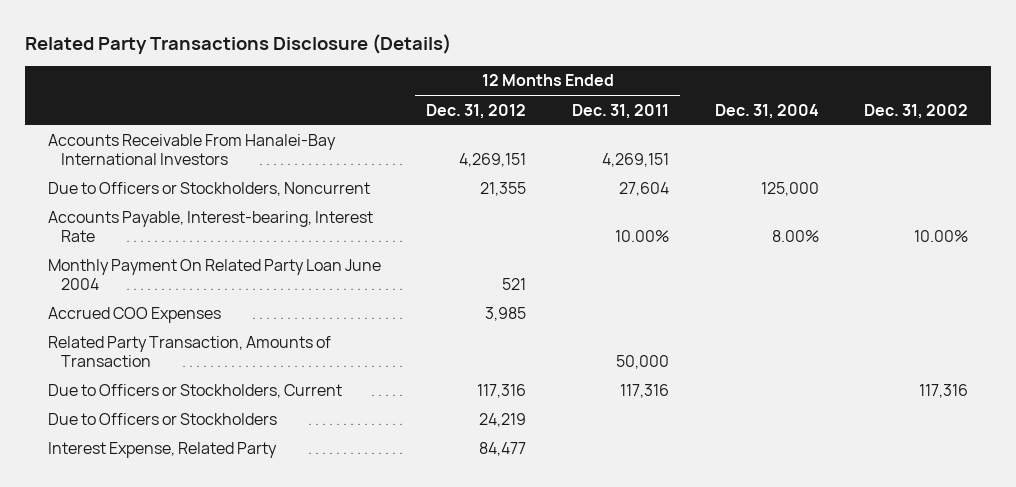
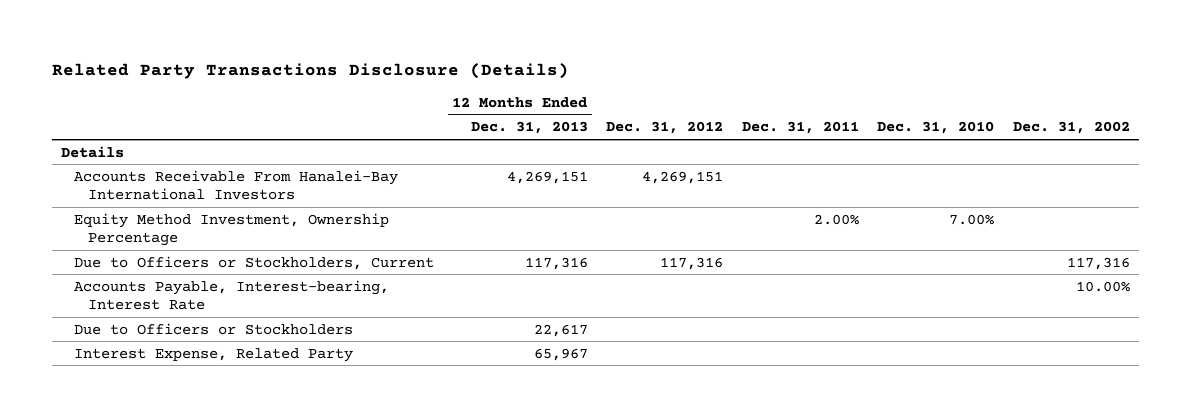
- | 12 Months Ended Dec. 31, 2012 | 12 Months Ended Dec. 31, 2011 | Dec. 31, 2004 | Dec. 31, 2002
+ | 12 Months Ended Dec. 31, 2013 | Dec. 31, 2012 | Dec. 31, 2011 | Dec. 31, 2010 | Dec. 31, 2002
+ Details
- Due to Officers or Stockholders, Noncurrent | 21,355 | 27,604 | 125,000 |
- Monthly Payment On Related Party Loan June 2004 | 521 | | |
- Accrued COO Expenses | 3,985 | | |
- Related Party Transaction, Amounts of Transaction | | 50,000 | |
+ Equity Method Investment, Ownership Percentage | | | 2.00% | 7.00% |
moved down: Accounts Payable, Interest-bearing, Interest Rate | | | | | 10.00%

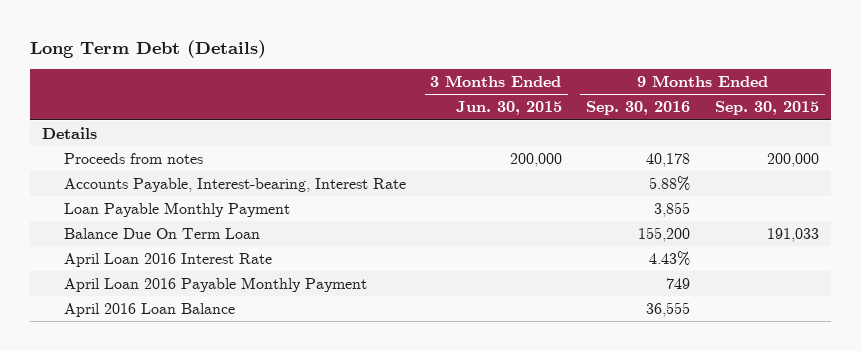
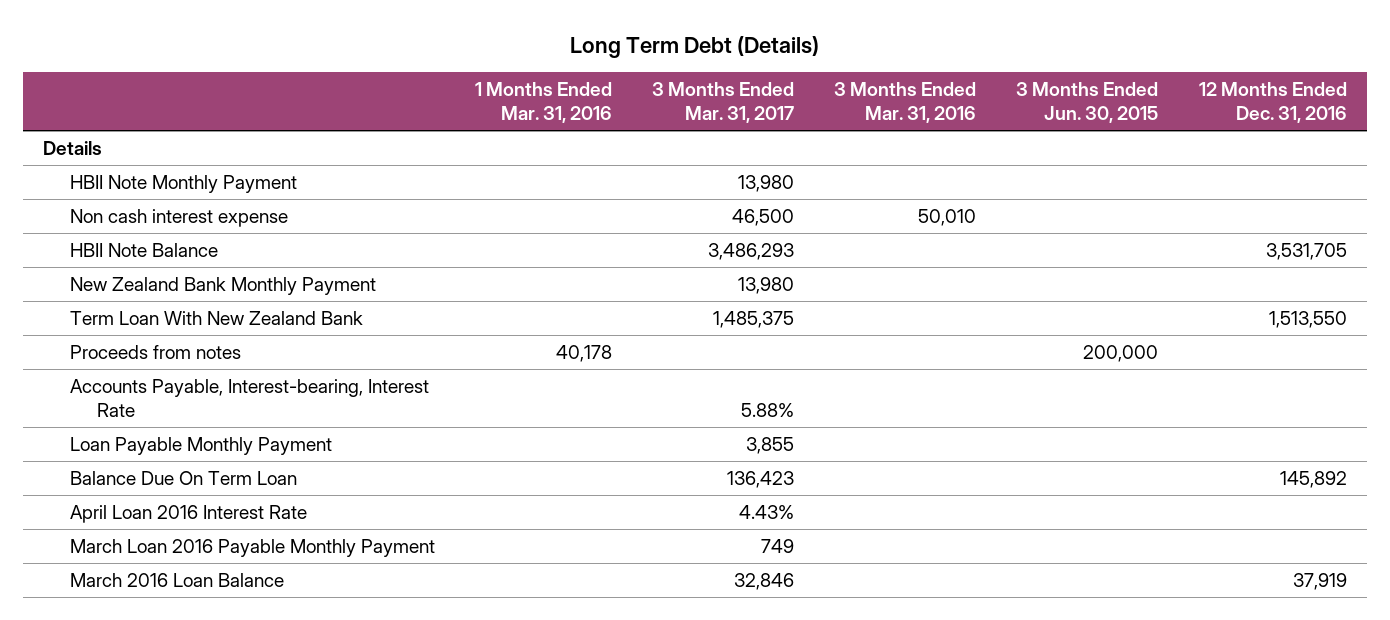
- | 3 Months Ended Jun. 30, 2015 | 9 Months Ended Sep. 30, 2016 | 9 Months Ended Sep. 30, 2015
+ | 1 Months Ended Mar. 31, 2016 | 3 Months Ended Mar. 31, 2017 | 3 Months Ended Mar. 31, 2016 | 3 Months Ended Jun. 30, 2015 | 12 Months Ended Dec. 31, 2016
+ HBII Note Monthly Payment | | 13,980 | | |
+ Non cash interest expense | | 46,500 | 50,010 | |
+ HBII Note Balance | | 3,486,293 | | | 3,531,705
+ New Zealand Bank Monthly Payment | | 13,980 | | |
+ Term Loan With New Zealand Bank | | 1,485,375 | | | 1,513,550
- April Loan 2016 Payable Monthly Payment | | 749 |
- April 2016 Loan Balance | | 36,555 |
+ March Loan 2016 Payable Monthly Payment | | 749 | | |
+ March 2016 Loan Balance | | 32,846 | | | 37,919

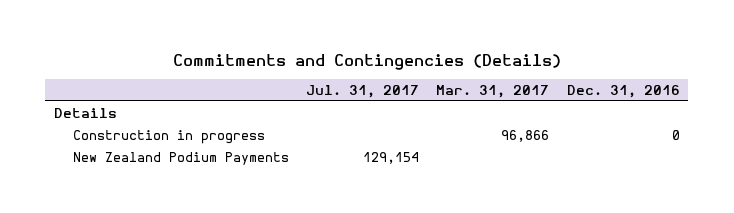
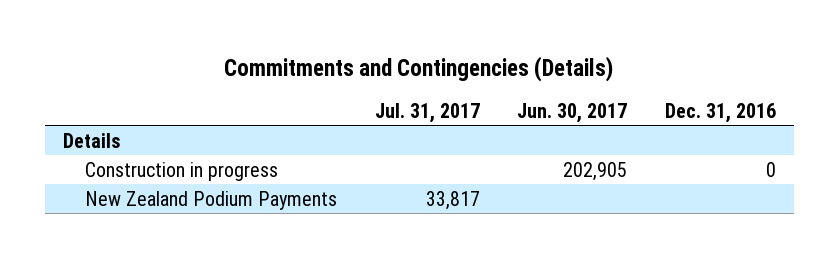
- | Jul. 31, 2017 | Mar. 31, 2017 | Dec. 31, 2016
+ | Jul. 31, 2017 | Jun. 30, 2017 | Dec. 31, 2016
- New Zealand Podium Payments | 129,154 | |
+ New Zealand Podium Payments | 33,817 | |

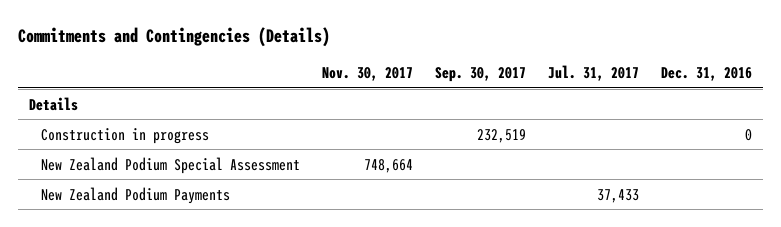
- | Jul. 31, 2017 | Jun. 30, 2017 | Dec. 31, 2016
+ | Nov. 30, 2017 | Sep. 30, 2017 | Jul. 31, 2017 | Dec. 31, 2016
- New Zealand Podium Payments | 33,817 | |
+ New Zealand Podium Special Assessment | 748,664 | | |
+ New Zealand Podium Payments | | | 37,433 |

